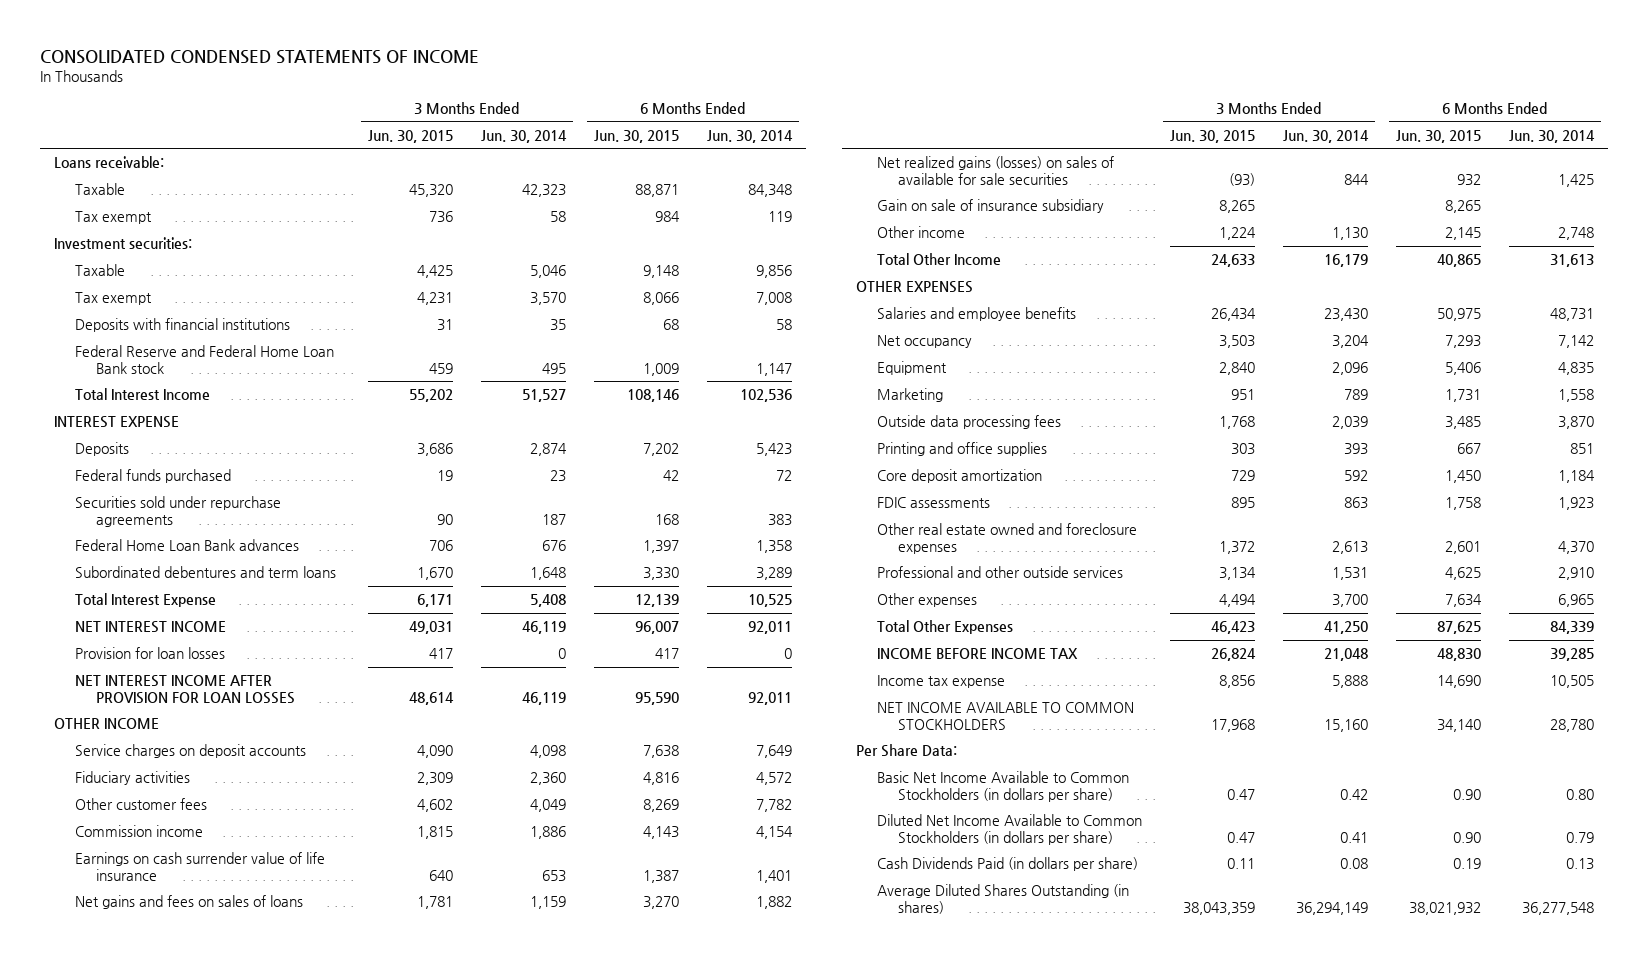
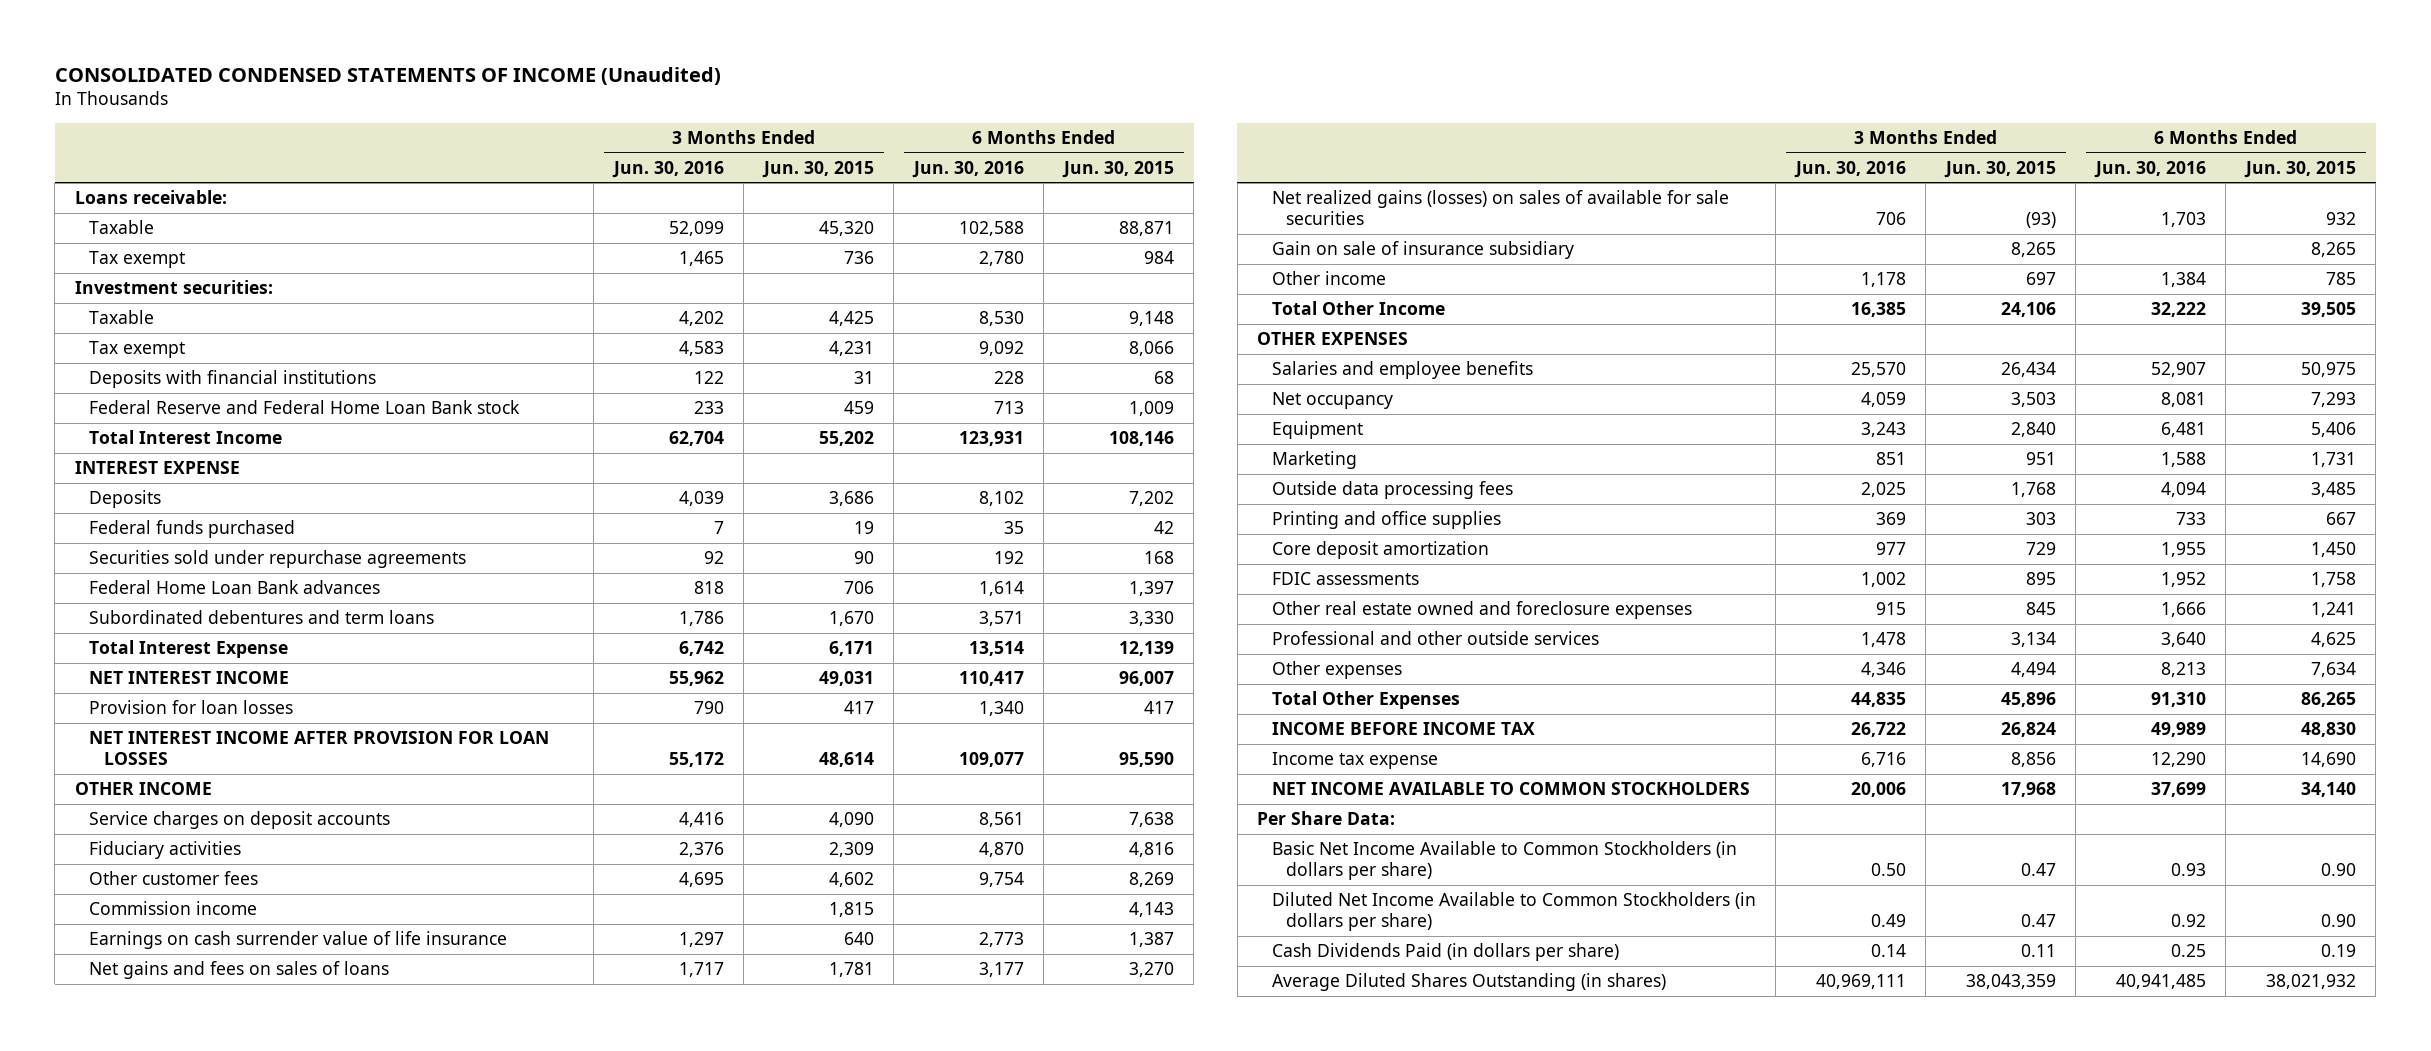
- CONSOLIDATED CONDENSED STATEMENTS OF INCOME
+ CONSOLIDATED CONDENSED STATEMENTS OF INCOME (Unaudited)
- | 3 Months Ended Jun. 30, 2015 | 3 Months Ended Jun. 30, 2014 | 6 Months Ended Jun. 30, 2015 | 6 Months Ended Jun. 30, 2014
+ | 3 Months Ended Jun. 30, 2016 | 3 Months Ended Jun. 30, 2015 | 6 Months Ended Jun. 30, 2016 | 6 Months Ended Jun. 30, 2015
- Other income | 1,224 | 1,130 | 2,145 | 2,748
- Total Other Income | 24,633 | 16,179 | 40,865 | 31,613
+ Other income | 1,178 | 697 | 1,384 | 785
+ Total Other Income | 16,385 | 24,106 | 32,222 | 39,505
- Other real estate owned and foreclosure expenses | 1,372 | 2,613 | 2,601 | 4,370
+ Other real estate owned and foreclosure expenses | 915 | 845 | 1,666 | 1,241
- Total Other Expenses | 46,423 | 41,250 | 87,625 | 84,339
+ Total Other Expenses | 44,835 | 45,896 | 91,310 | 86,265

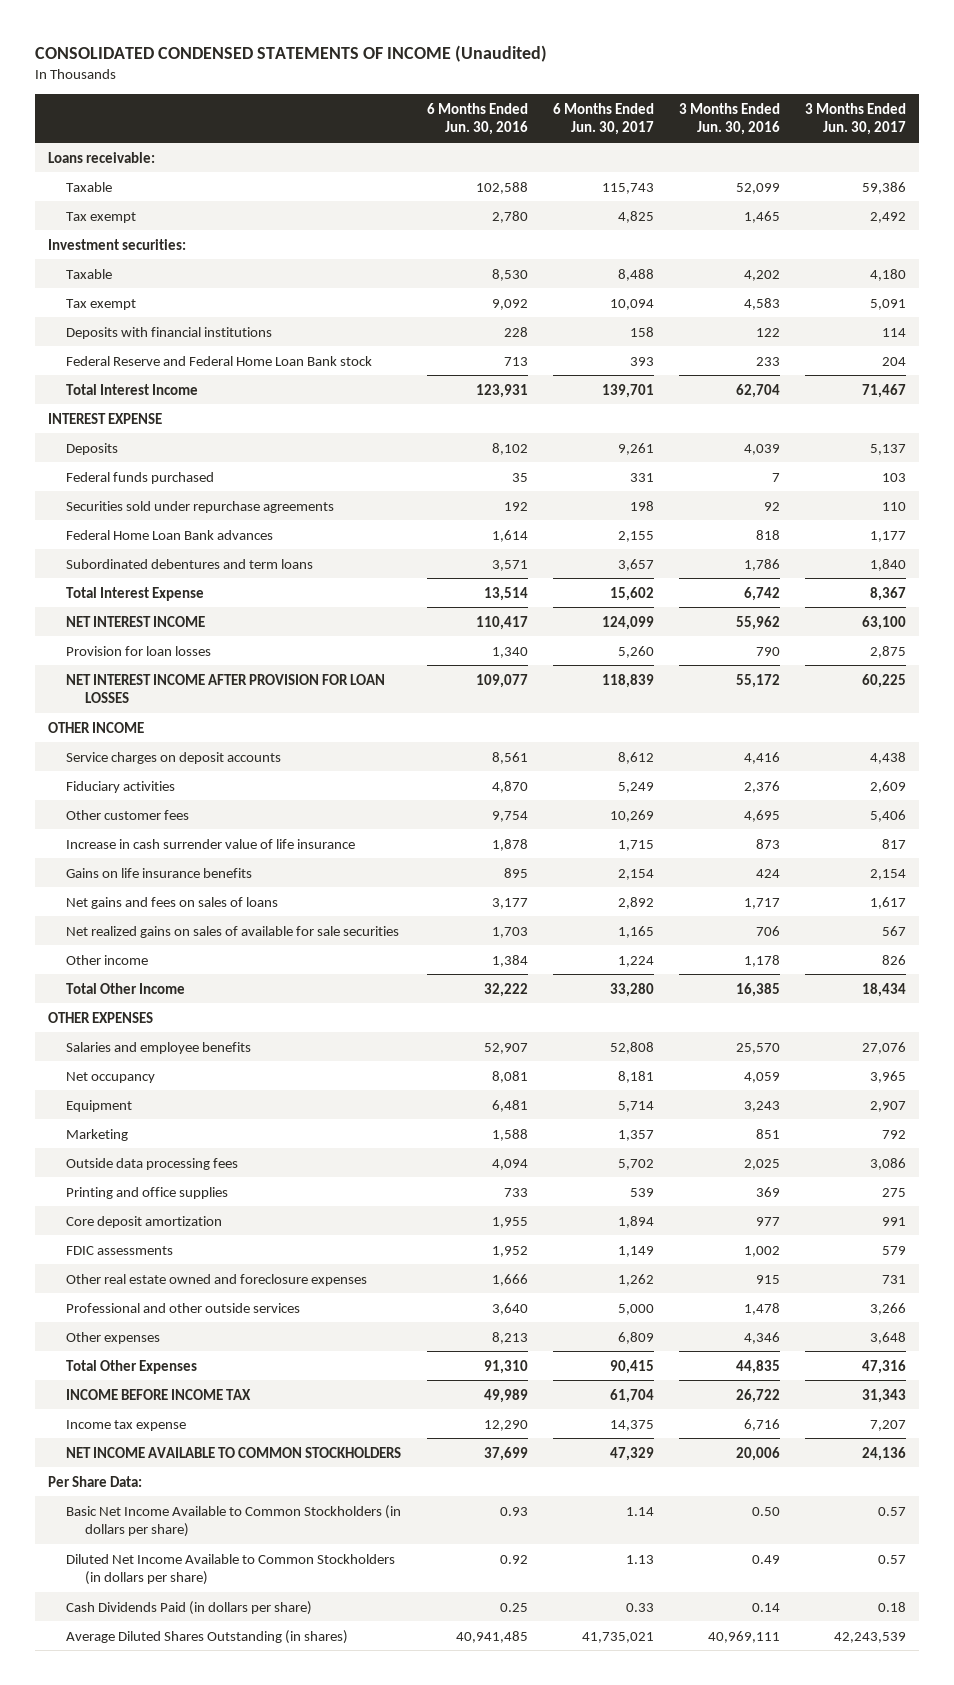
- | 3 Months Ended Jun. 30, 2016 | 3 Months Ended Jun. 30, 2015 | 6 Months Ended Jun. 30, 2016 | 6 Months Ended Jun. 30, 2015
+ | 6 Months Ended Jun. 30, 2016 | 6 Months Ended Jun. 30, 2017 | 3 Months Ended Jun. 30, 2016 | 3 Months Ended Jun. 30, 2017
- Commission income | | 1,815 | | 4,143
- Earnings on cash surrender value of life insurance | 1,297 | 640 | 2,773 | 1,387
+ Increase in cash surrender value of life insurance | 1,878 | 1,715 | 873 | 817
+ Gains on life insurance benefits | 895 | 2,154 | 424 | 2,154
- Net realized gains (losses) on sales of available for sale securities | 706 | (93) | 1,703 | 932
- Gain on sale of insurance subsidiary | | 8,265 | | 8,265
+ Net realized gains on sales of available for sale securities | 1,703 | 1,165 | 706 | 567

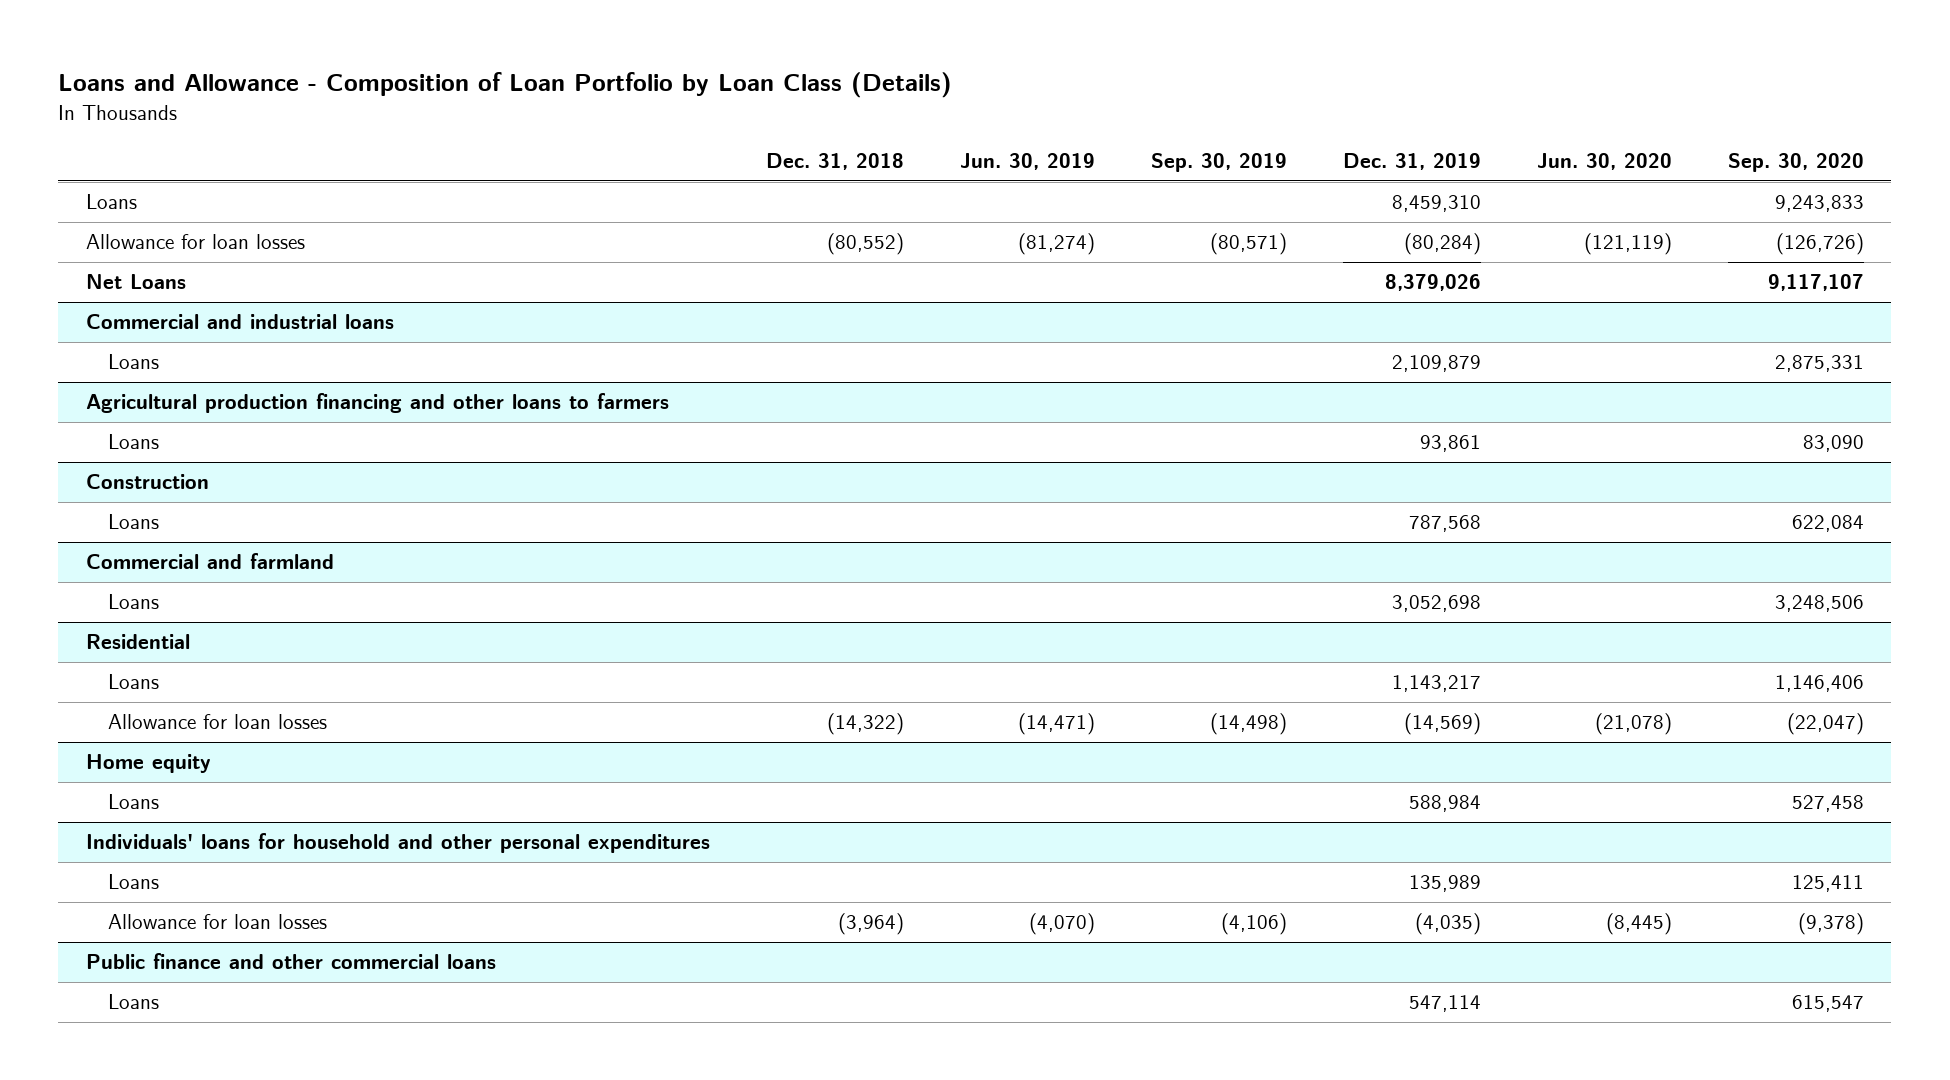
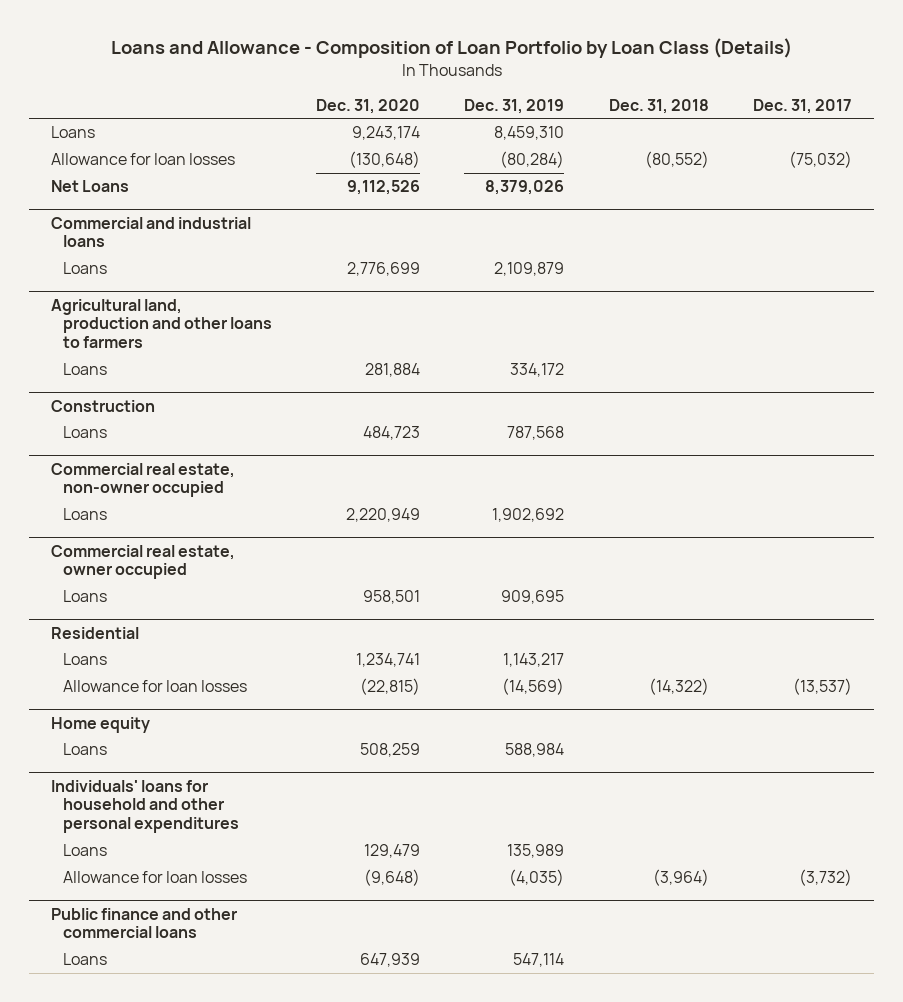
- | Dec. 31, 2018 | Jun. 30, 2019 | Sep. 30, 2019 | Dec. 31, 2019 | Jun. 30, 2020 | Sep. 30, 2020
+ | Dec. 31, 2020 | Dec. 31, 2019 | Dec. 31, 2018 | Dec. 31, 2017
- Agricultural production financing and other loans to farmers
- Loans | | | | 93,861 | | 83,090
+ Agricultural land, production and other loans to farmers
+ Loans | 281,884 | 334,172 | |
- Commercial and farmland
- Loans | | | | 3,052,698 | | 3,248,506
+ Commercial real estate, non-owner occupied
+ Loans | 2,220,949 | 1,902,692 | |
+ Commercial real estate, owner occupied
+ Loans | 958,501 | 909,695 | |

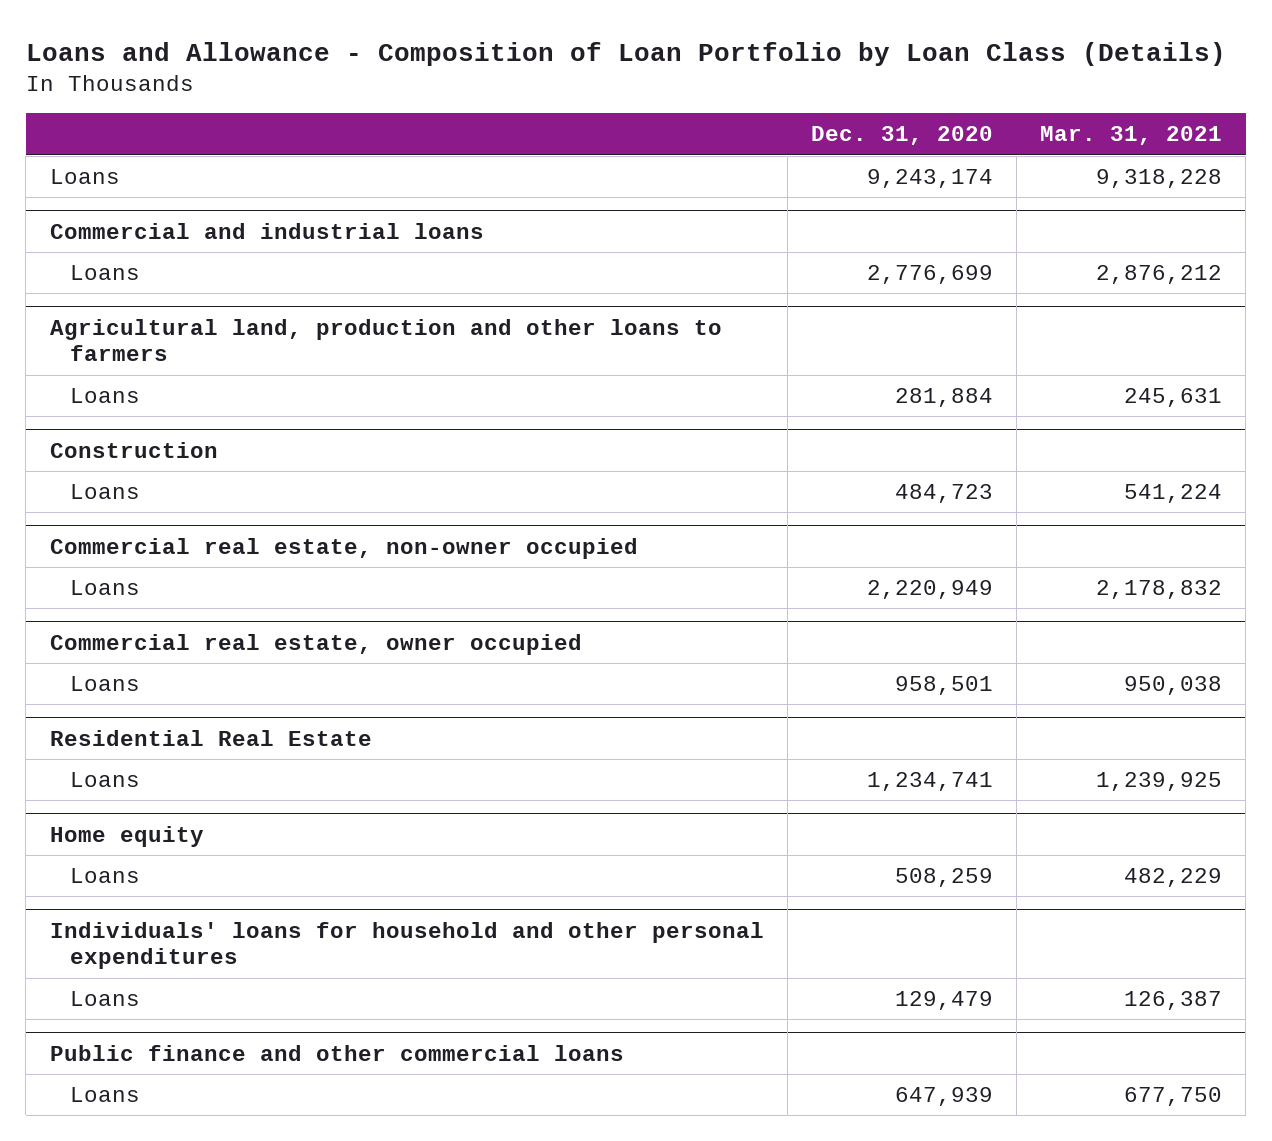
- | Dec. 31, 2020 | Dec. 31, 2019 | Dec. 31, 2018 | Dec. 31, 2017
+ | Dec. 31, 2020 | Mar. 31, 2021
- Allowance for loan losses | (130,648) | (80,284) | (80,552) | (75,032)
- Net Loans | 9,112,526 | 8,379,026 | |
- Residential
+ Residential Real Estate
- Allowance for loan losses | (22,815) | (14,569) | (14,322) | (13,537)
@ Individuals' loans for household and other personal expenditures
- Allowance for loan losses | (9,648) | (4,035) | (3,964) | (3,732)

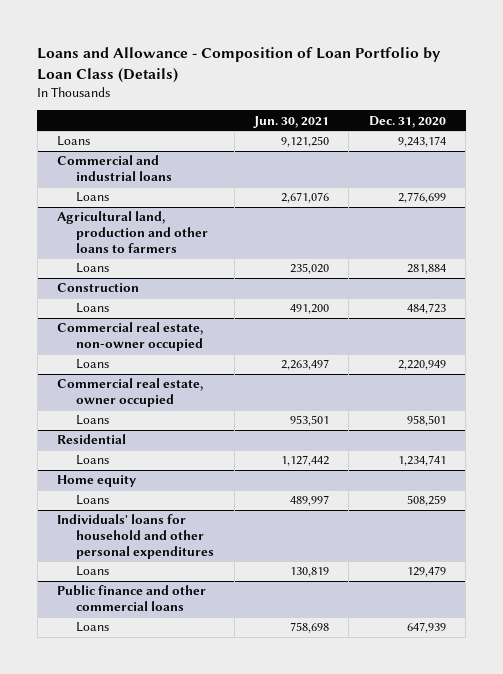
- | Dec. 31, 2020 | Mar. 31, 2021
+ | Jun. 30, 2021 | Dec. 31, 2020
- Residential Real Estate
+ Residential

